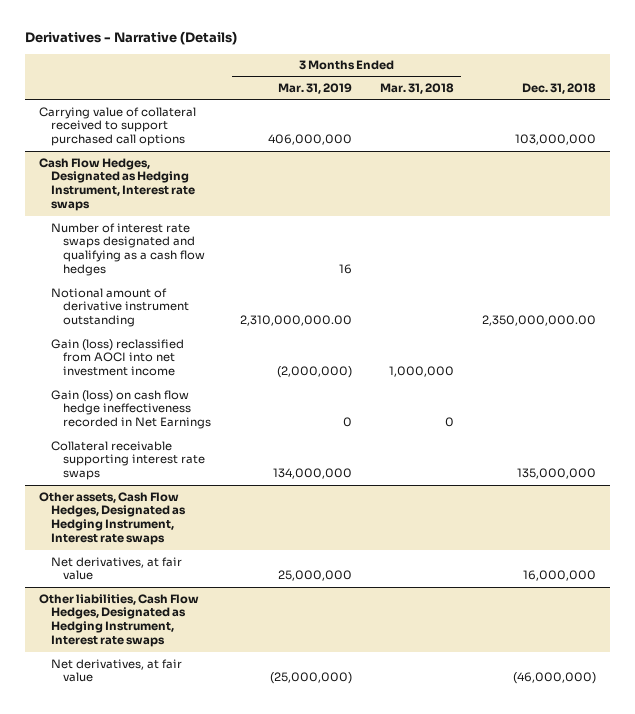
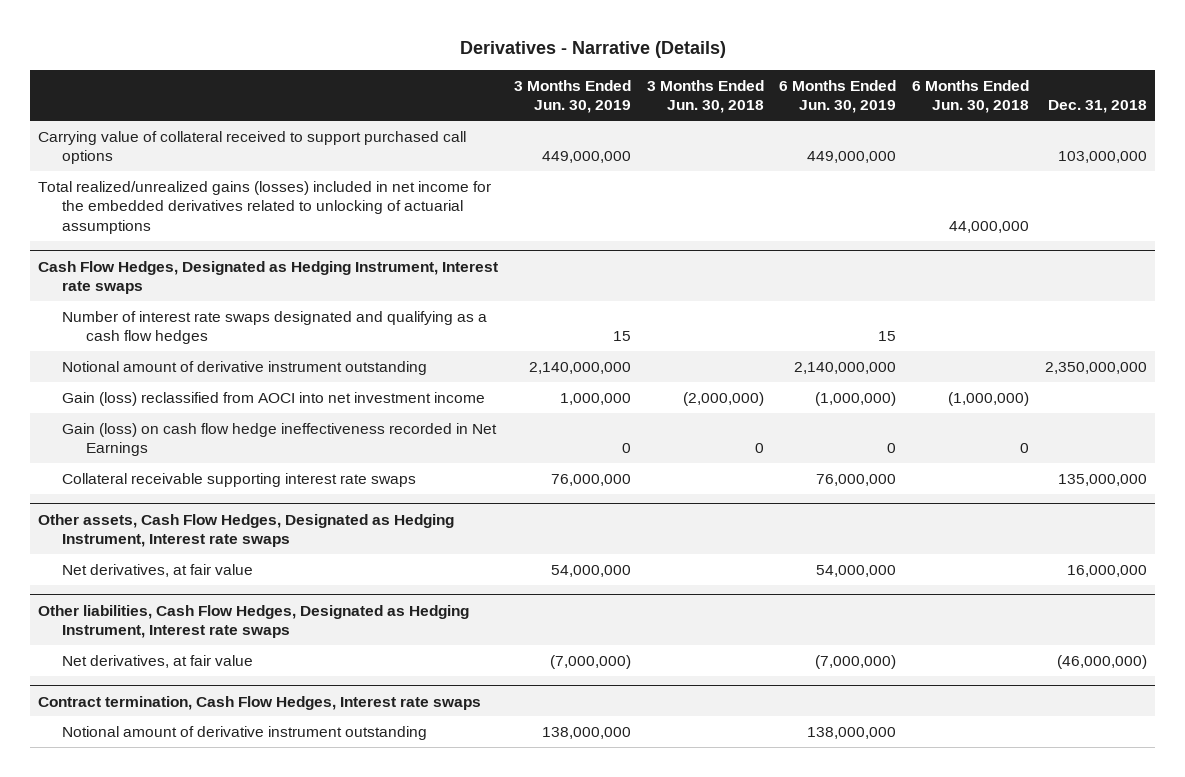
- | 3 Months Ended Mar. 31, 2019 | 3 Months Ended Mar. 31, 2018 | Dec. 31, 2018
+ | 3 Months Ended Jun. 30, 2019 | 3 Months Ended Jun. 30, 2018 | 6 Months Ended Jun. 30, 2019 | 6 Months Ended Jun. 30, 2018 | Dec. 31, 2018
+ Total realized/unrealized gains (losses) included in net income for the embedded derivatives related to unlocking of actuarial assumptions | | | | 44,000,000 |
@ Cash Flow Hedges, Designated as Hedging Instrument, Interest rate swaps
- Notional amount of derivative instrument outstanding | 2,310,000,000.00 | | 2,350,000,000.00
+ Notional amount of derivative instrument outstanding | 2,140,000,000 | | 2,140,000,000 | | 2,350,000,000
+ Contract termination, Cash Flow Hedges, Interest rate swaps
+ Notional amount of derivative instrument outstanding | 138,000,000 | | 138,000,000 | |

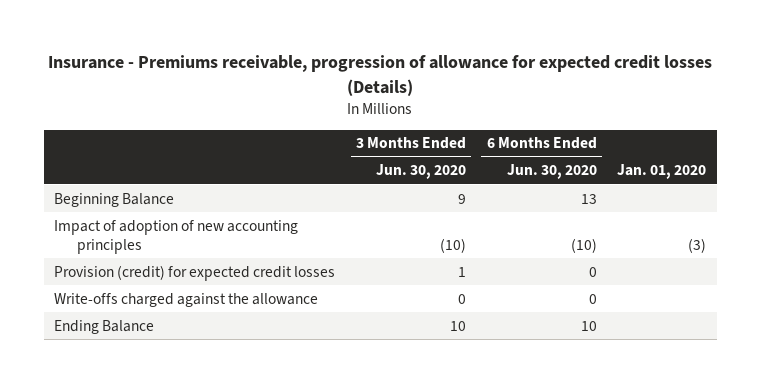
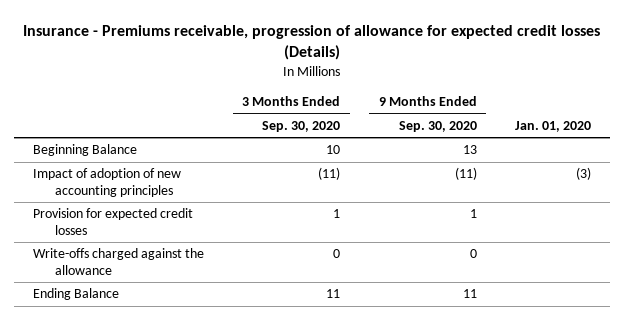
- | 3 Months Ended Jun. 30, 2020 | 6 Months Ended Jun. 30, 2020 | Jan. 01, 2020
+ | 3 Months Ended Sep. 30, 2020 | 9 Months Ended Sep. 30, 2020 | Jan. 01, 2020
- Provision (credit) for expected credit losses | 1 | 0 |
+ Provision for expected credit losses | 1 | 1 |

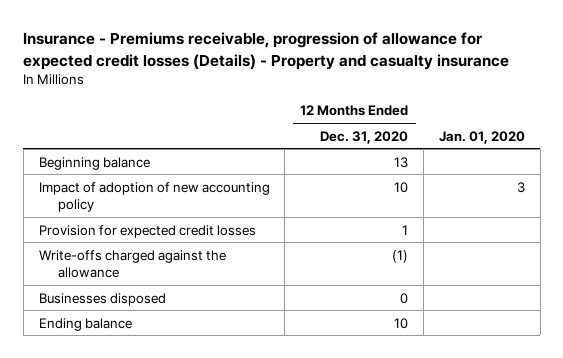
- Insurance - Premiums receivable, progression of allowance for expected credit losses (Details)
+ Insurance - Premiums receivable, progression of allowance for expected credit losses (Details) - Property and casualty insurance
- | 3 Months Ended Sep. 30, 2020 | 9 Months Ended Sep. 30, 2020 | Jan. 01, 2020
+ | 12 Months Ended Dec. 31, 2020 | Jan. 01, 2020
- Beginning Balance | 10 | 13 |
- Impact of adoption of new accounting principles | (11) | (11) | (3)
+ Beginning balance | 13 |
+ Impact of adoption of new accounting policy | 10 | 3
- Ending Balance | 11 | 11 |
+ Businesses disposed | 0 |
+ Ending balance | 10 |

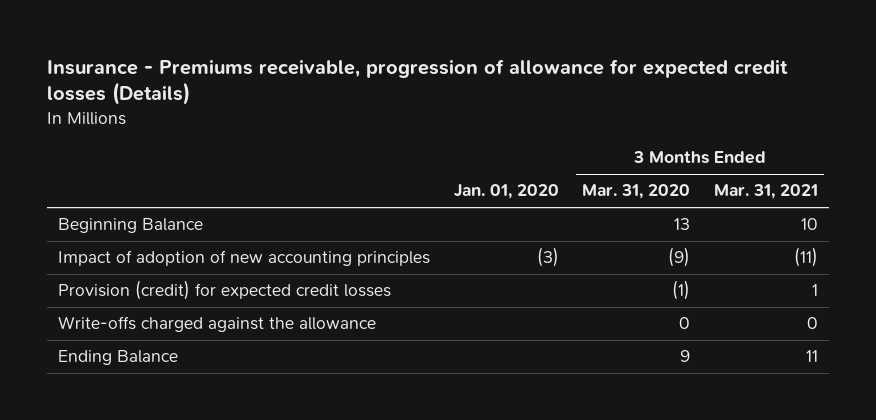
- Insurance - Premiums receivable, progression of allowance for expected credit losses (Details) - Property and casualty insurance
+ Insurance - Premiums receivable, progression of allowance for expected credit losses (Details)
- | 12 Months Ended Dec. 31, 2020 | Jan. 01, 2020
+ | Jan. 01, 2020 | 3 Months Ended Mar. 31, 2020 | 3 Months Ended Mar. 31, 2021
- Beginning balance | 13 |
- Impact of adoption of new accounting policy | 10 | 3
- Provision for expected credit losses | 1 |
+ Beginning Balance | | 13 | 10
+ Impact of adoption of new accounting principles | (3) | (9) | (11)
+ Provision (credit) for expected credit losses | | (1) | 1
- Businesses disposed | 0 |
- Ending balance | 10 |
+ Ending Balance | | 9 | 11

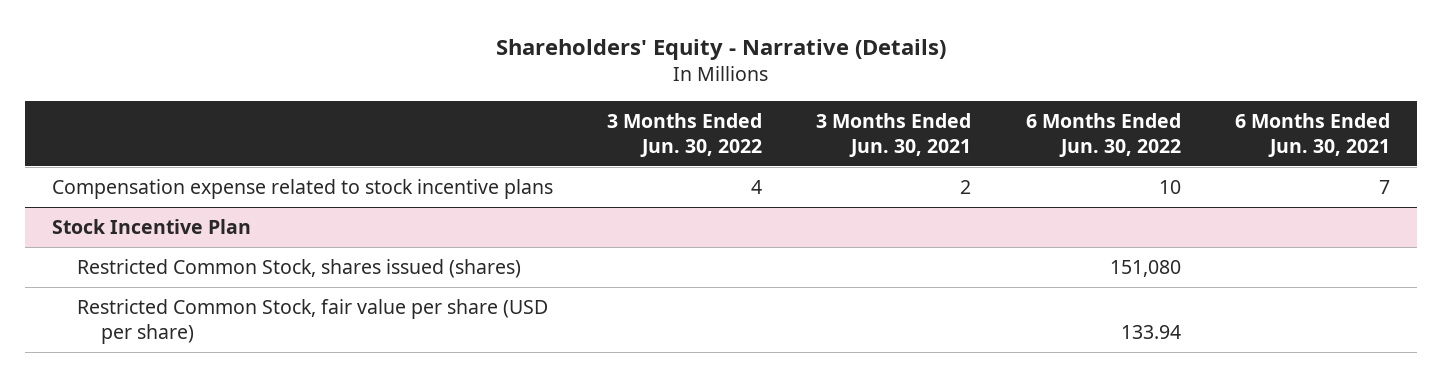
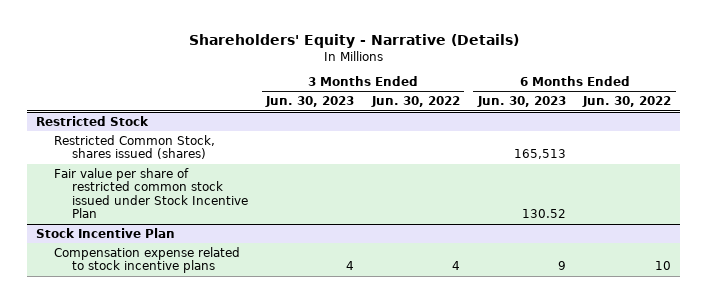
- | 3 Months Ended Jun. 30, 2022 | 3 Months Ended Jun. 30, 2021 | 6 Months Ended Jun. 30, 2022 | 6 Months Ended Jun. 30, 2021
+ | 3 Months Ended Jun. 30, 2023 | 3 Months Ended Jun. 30, 2022 | 6 Months Ended Jun. 30, 2023 | 6 Months Ended Jun. 30, 2022
- Compensation expense related to stock incentive plans | 4 | 2 | 10 | 7
+ Restricted Stock
+ Restricted Common Stock, shares issued (shares) | | | 165,513 |
+ Fair value per share of restricted common stock issued under Stock Incentive Plan | | | 130.52 |
@ Stock Incentive Plan
- Restricted Common Stock, shares issued (shares) | | | 151,080 |
- Restricted Common Stock, fair value per share (USD per share) | | | 133.94 |
+ Compensation expense related to stock incentive plans | 4 | 4 | 9 | 10

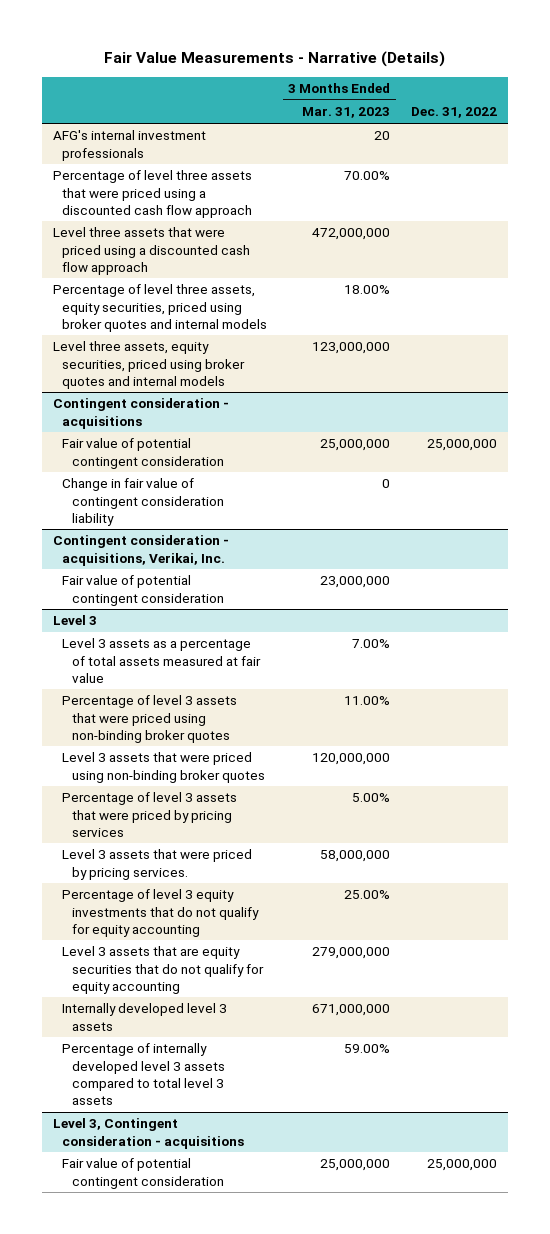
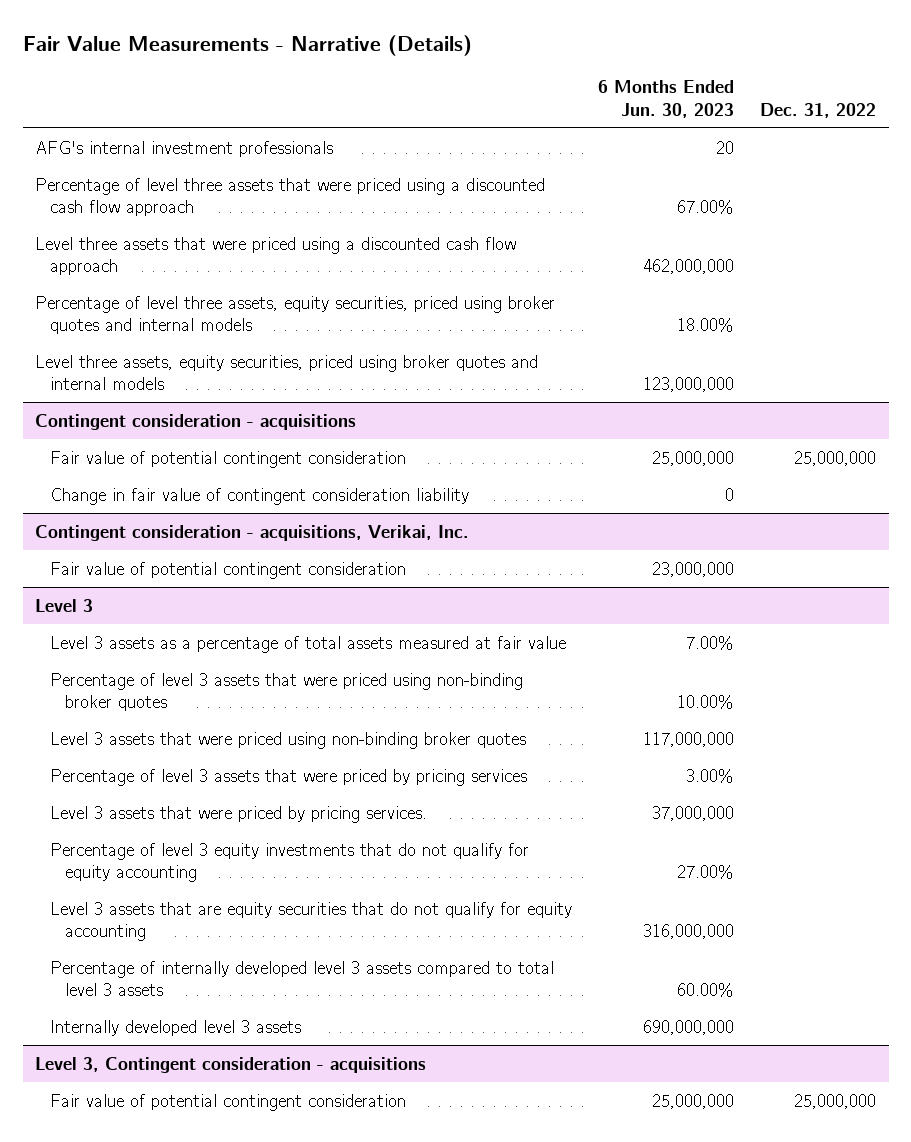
- | 3 Months Ended Mar. 31, 2023 | Dec. 31, 2022
+ | 6 Months Ended Jun. 30, 2023 | Dec. 31, 2022
@ Level 3
moved down: Internally developed level 3 assets | 690,000,000 |

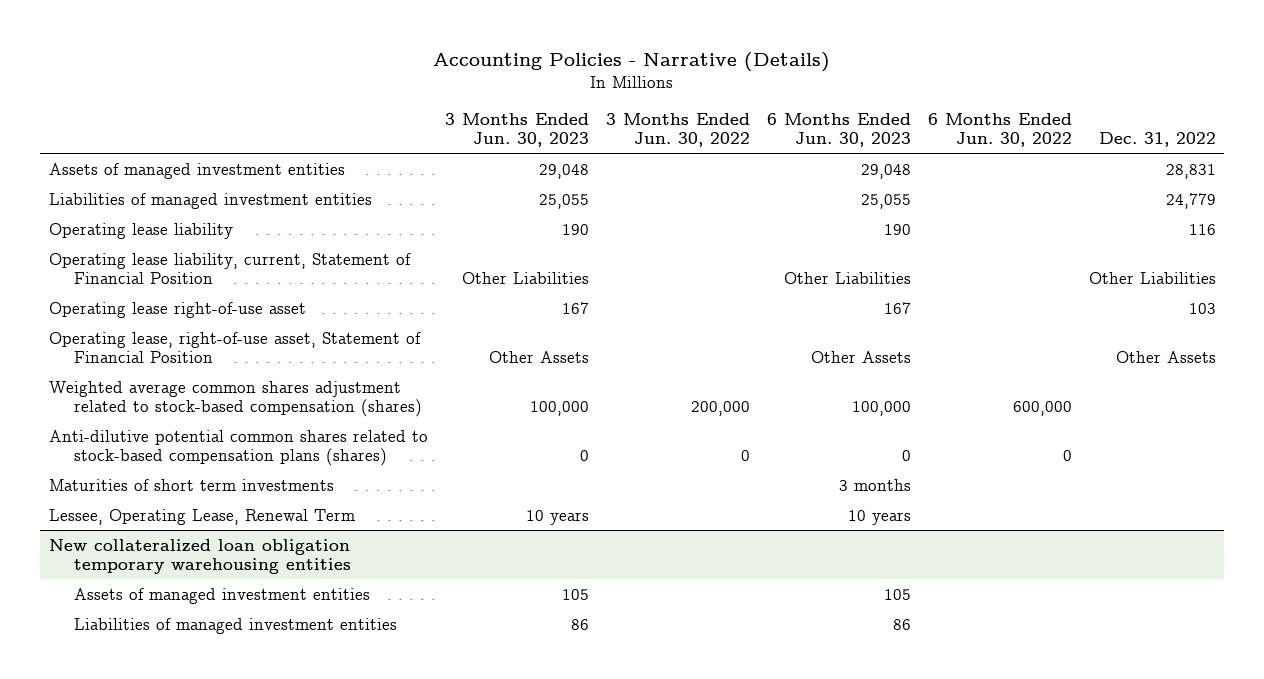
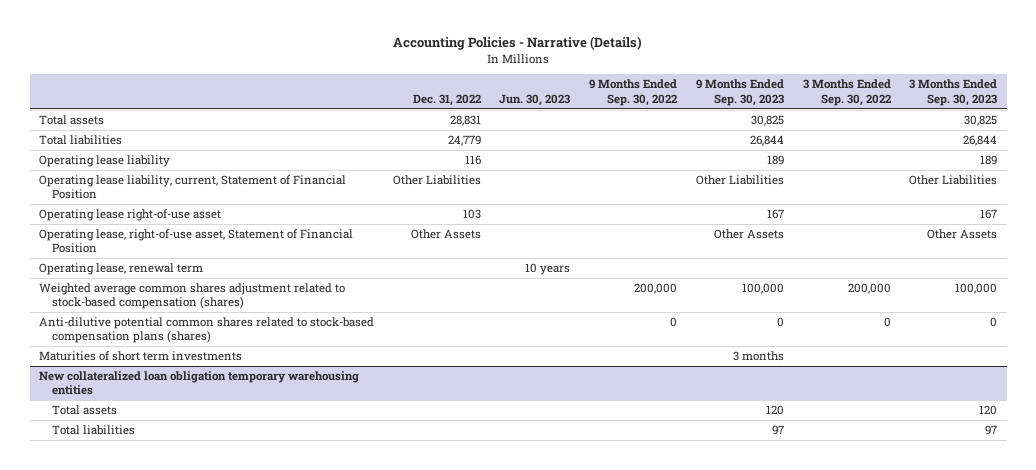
- | 3 Months Ended Jun. 30, 2023 | 3 Months Ended Jun. 30, 2022 | 6 Months Ended Jun. 30, 2023 | 6 Months Ended Jun. 30, 2022 | Dec. 31, 2022
+ | Dec. 31, 2022 | Jun. 30, 2023 | 9 Months Ended Sep. 30, 2022 | 9 Months Ended Sep. 30, 2023 | 3 Months Ended Sep. 30, 2022 | 3 Months Ended Sep. 30, 2023
- Assets of managed investment entities | 29,048 | | 29,048 | | 28,831
- Liabilities of managed investment entities | 25,055 | | 25,055 | | 24,779
+ Total assets | 28,831 | | | 30,825 | | 30,825
+ Total liabilities | 24,779 | | | 26,844 | | 26,844
+ Operating lease, renewal term | | 10 years | | | |
- Lessee, Operating Lease, Renewal Term | 10 years | | 10 years | |
@ New collateralized loan obligation temporary warehousing entities
- Assets of managed investment entities | 105 | | 105 | |
- Liabilities of managed investment entities | 86 | | 86 | |
+ Total assets | | | | 120 | | 120
+ Total liabilities | | | | 97 | | 97

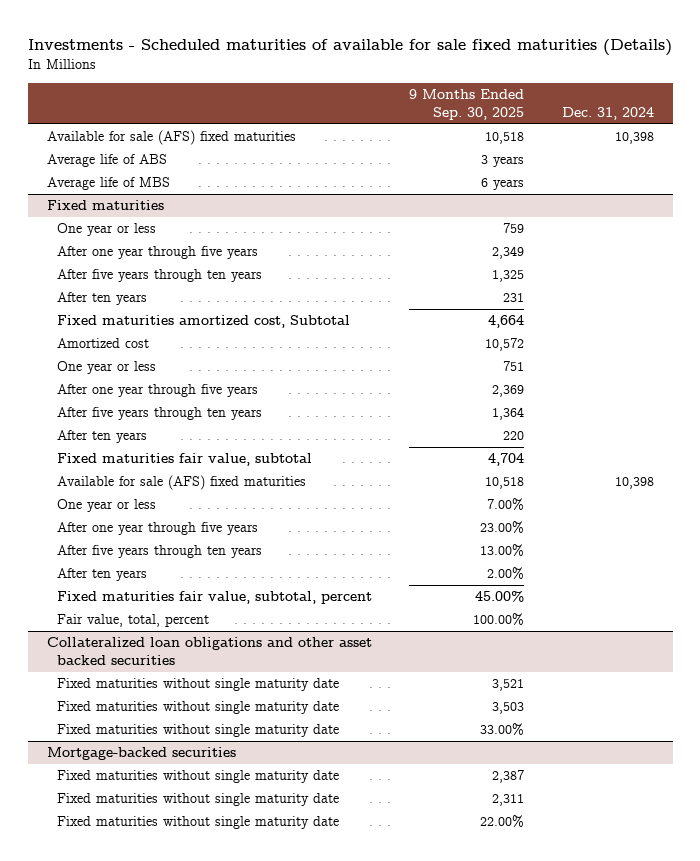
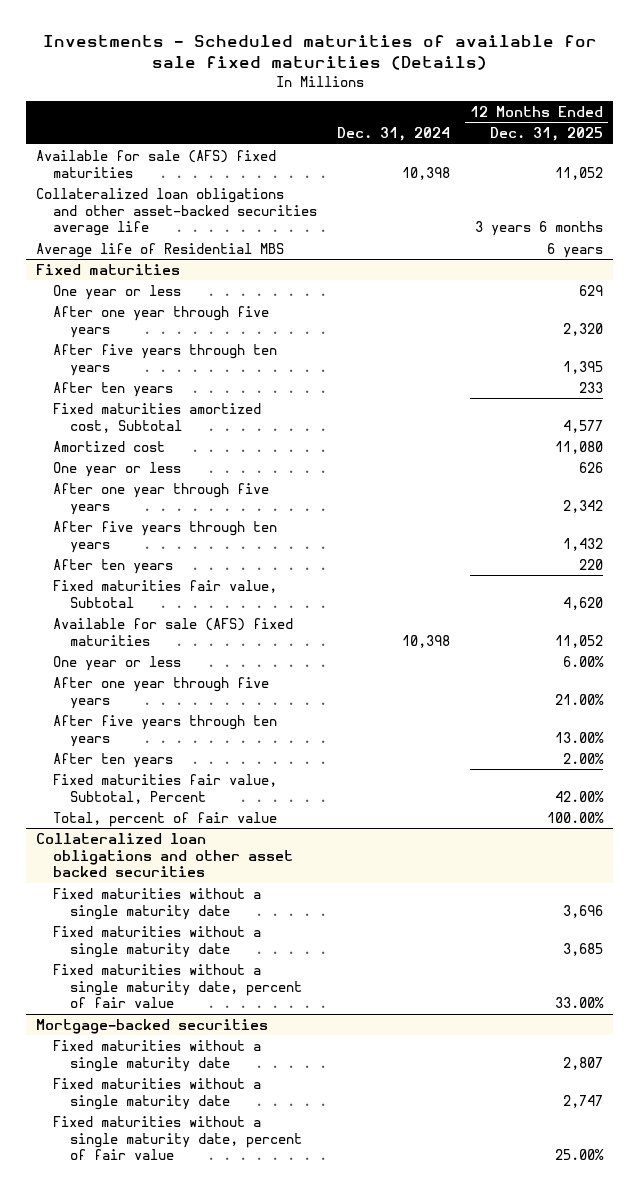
- | 9 Months Ended Sep. 30, 2025 | Dec. 31, 2024
+ | Dec. 31, 2024 | 12 Months Ended Dec. 31, 2025
- Average life of ABS | 3 years |
- Average life of MBS | 6 years |
+ Collateralized loan obligations and other asset-backed securities average life | | 3 years 6 months
+ Average life of Residential MBS | | 6 years
@ Fixed maturities
- Fixed maturities fair value, subtotal | 4,704 |
+ Fixed maturities fair value, Subtotal | | 4,620
- Fixed maturities fair value, subtotal, percent | 45.00% |
- Fair value, total, percent | 100.00% |
+ Fixed maturities fair value, Subtotal, Percent | | 42.00%
+ Total, percent of fair value | | 100.00%
@ Collateralized loan obligations and other asset backed securities
- Fixed maturities without single maturity date | 3,521 |
- Fixed maturities without single maturity date | 3,503 |
- Fixed maturities without single maturity date | 33.00% |
+ Fixed maturities without a single maturity date | | 3,696
+ Fixed maturities without a single maturity date | | 3,685
+ Fixed maturities without a single maturity date, percent of fair value | | 33.00%
@ Mortgage-backed securities
- Fixed maturities without single maturity date | 2,387 |
- Fixed maturities without single maturity date | 2,311 |
- Fixed maturities without single maturity date | 22.00% |
+ Fixed maturities without a single maturity date | | 2,807
+ Fixed maturities without a single maturity date | | 2,747
+ Fixed maturities without a single maturity date, percent of fair value | | 25.00%

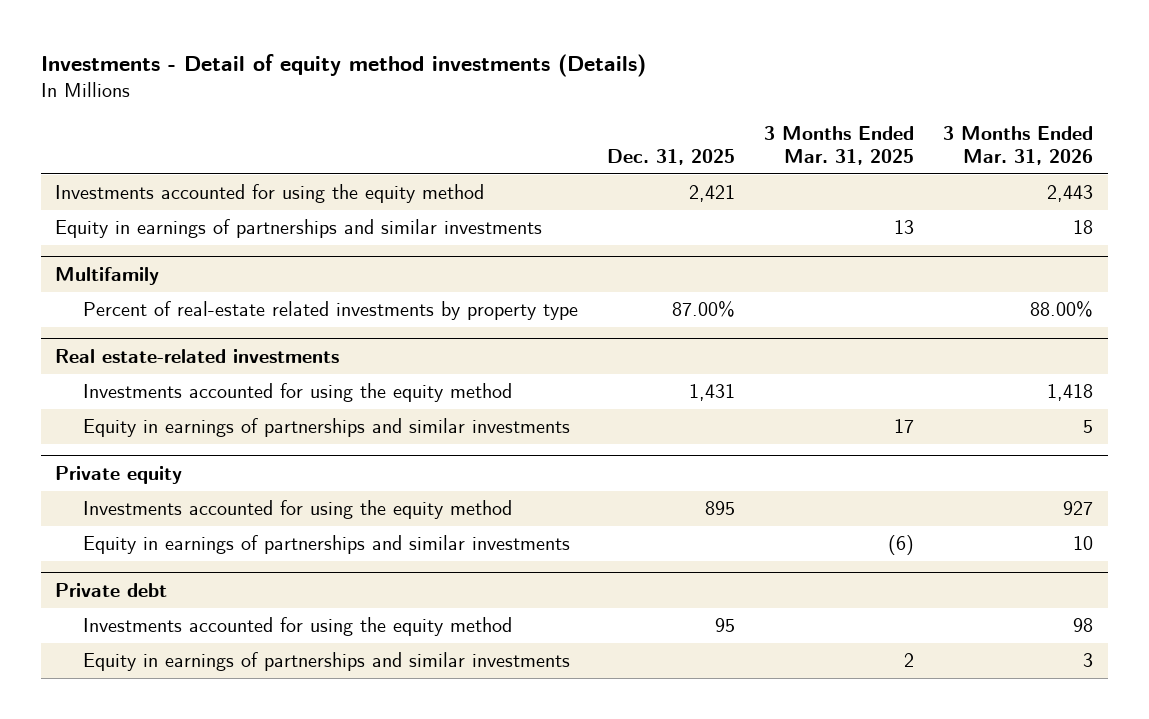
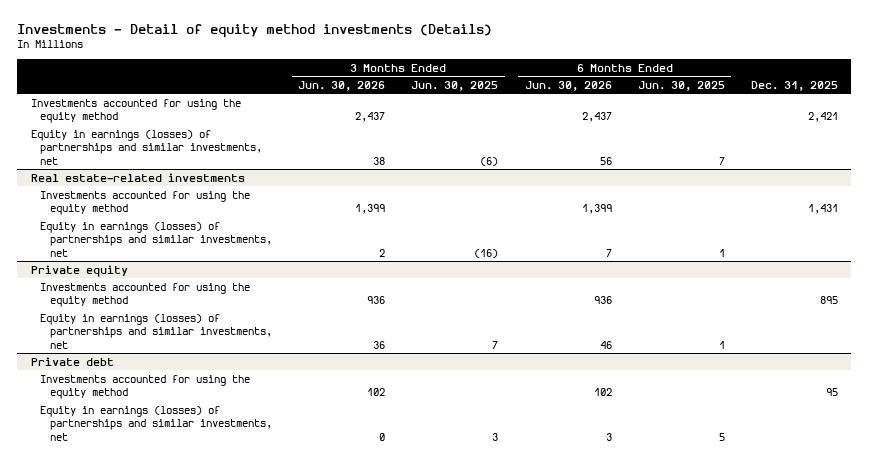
- | Dec. 31, 2025 | 3 Months Ended Mar. 31, 2025 | 3 Months Ended Mar. 31, 2026
+ | 3 Months Ended Jun. 30, 2026 | 3 Months Ended Jun. 30, 2025 | 6 Months Ended Jun. 30, 2026 | 6 Months Ended Jun. 30, 2025 | Dec. 31, 2025
- Equity in earnings of partnerships and similar investments | | 13 | 18
- Multifamily
- Percent of real-estate related investments by property type | 87.00% | | 88.00%
+ Equity in earnings (losses) of partnerships and similar investments, net | 38 | (6) | 56 | 7 |
@ Real estate-related investments
- Equity in earnings of partnerships and similar investments | | 17 | 5
+ Equity in earnings (losses) of partnerships and similar investments, net | 2 | (16) | 7 | 1 |
@ Private equity
- Equity in earnings of partnerships and similar investments | | (6) | 10
+ Equity in earnings (losses) of partnerships and similar investments, net | 36 | 7 | 46 | 1 |
@ Private debt
- Equity in earnings of partnerships and similar investments | | 2 | 3
+ Equity in earnings (losses) of partnerships and similar investments, net | 0 | 3 | 3 | 5 |

